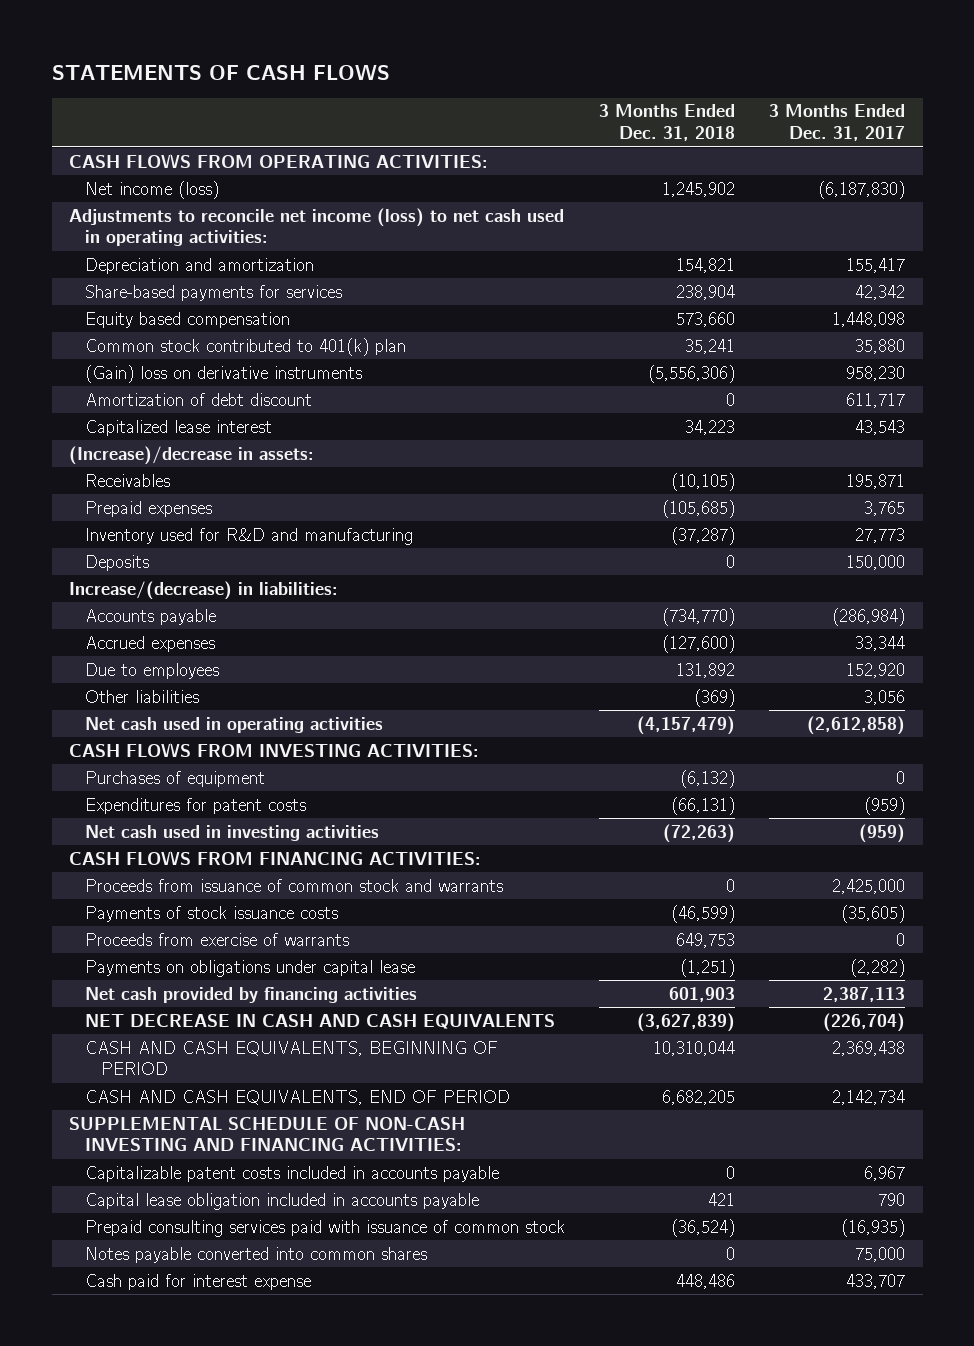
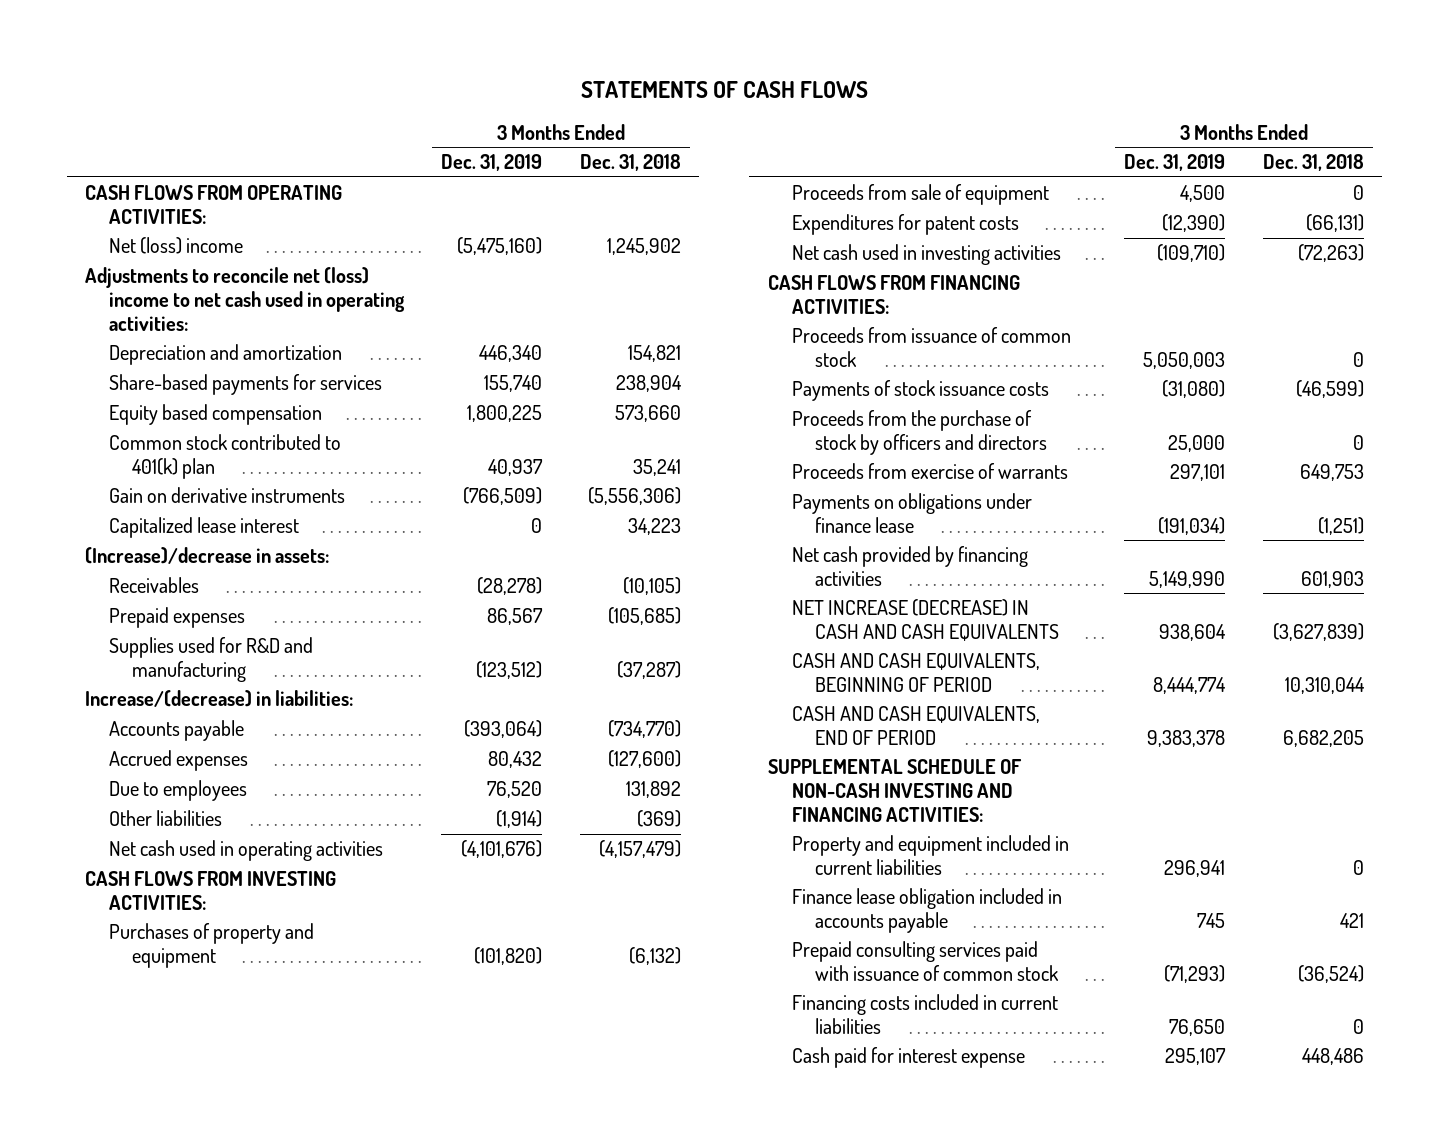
- | 3 Months Ended Dec. 31, 2018 | 3 Months Ended Dec. 31, 2017
+ | 3 Months Ended Dec. 31, 2019 | 3 Months Ended Dec. 31, 2018
- Net income (loss) | 1,245,902 | (6,187,830)
- Adjustments to reconcile net income (loss) to net cash used in operating activities:
+ Net (loss) income | (5,475,160) | 1,245,902
+ Adjustments to reconcile net (loss) income to net cash used in operating activities:
- (Gain) loss on derivative instruments | (5,556,306) | 958,230
- Amortization of debt discount | 0 | 611,717
+ Gain on derivative instruments | (766,509) | (5,556,306)
- Inventory used for R&D and manufacturing | (37,287) | 27,773
- Deposits | 0 | 150,000
+ Supplies used for R&D and manufacturing | (123,512) | (37,287)
- Purchases of equipment | (6,132) | 0
+ Purchases of property and equipment | (101,820) | (6,132)
+ Proceeds from sale of equipment | 4,500 | 0
- Proceeds from issuance of common stock and warrants | 0 | 2,425,000
+ Proceeds from issuance of common stock | 5,050,003 | 0
+ Proceeds from the purchase of stock by officers and directors | 25,000 | 0
- Payments on obligations under capital lease | (1,251) | (2,282)
+ Payments on obligations under finance lease | (191,034) | (1,251)
- NET DECREASE IN CASH AND CASH EQUIVALENTS | (3,627,839) | (226,704)
+ NET INCREASE (DECREASE) IN CASH AND CASH EQUIVALENTS | 938,604 | (3,627,839)
- Capitalizable patent costs included in accounts payable | 0 | 6,967
- Capital lease obligation included in accounts payable | 421 | 790
+ Property and equipment included in current liabilities | 296,941 | 0
+ Finance lease obligation included in accounts payable | 745 | 421
- Notes payable converted into common shares | 0 | 75,000
+ Financing costs included in current liabilities | 76,650 | 0

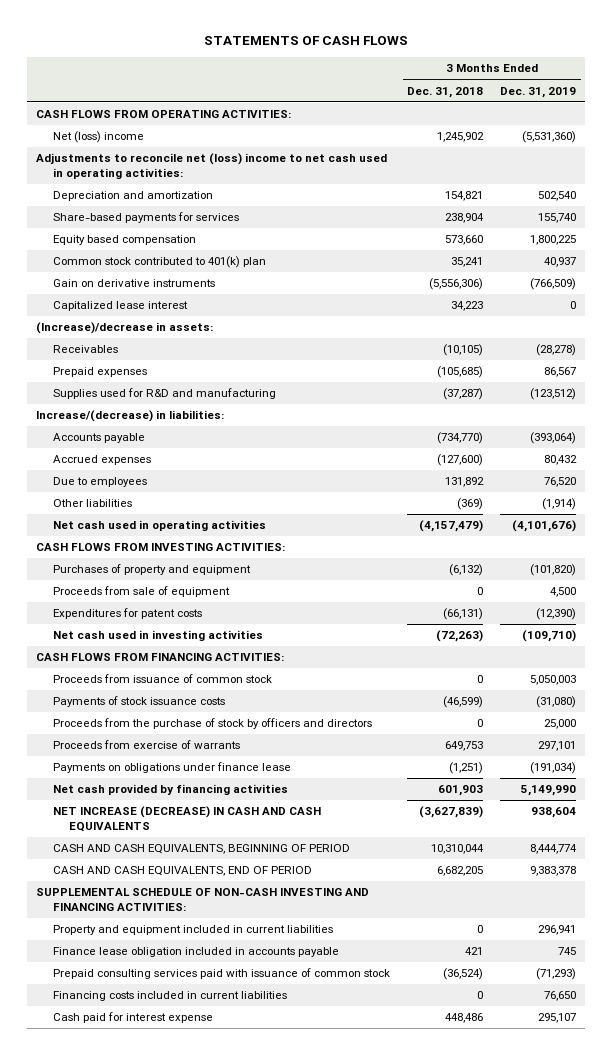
- | 3 Months Ended Dec. 31, 2019 | 3 Months Ended Dec. 31, 2018
+ | 3 Months Ended Dec. 31, 2018 | 3 Months Ended Dec. 31, 2019
- Net (loss) income | (5,475,160) | 1,245,902
+ Net (loss) income | 1,245,902 | (5,531,360)
- Depreciation and amortization | 446,340 | 154,821
+ Depreciation and amortization | 154,821 | 502,540

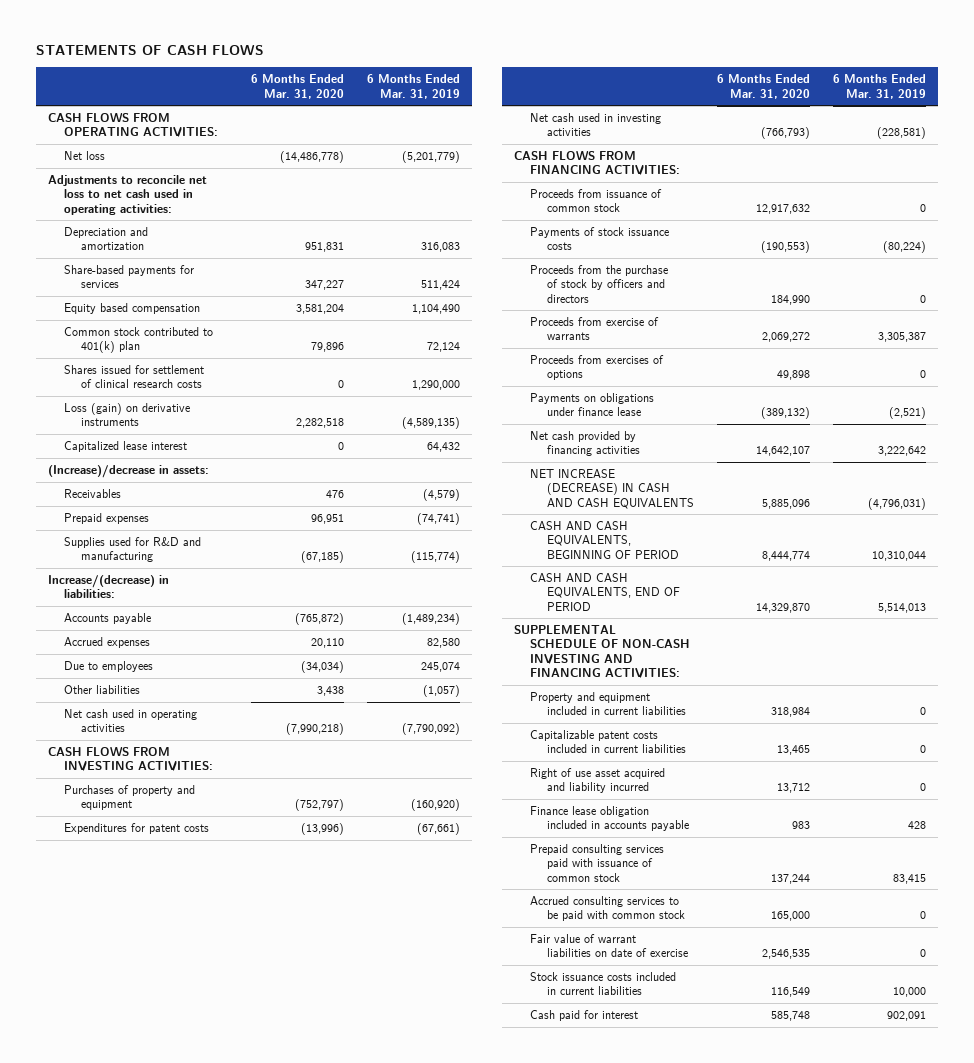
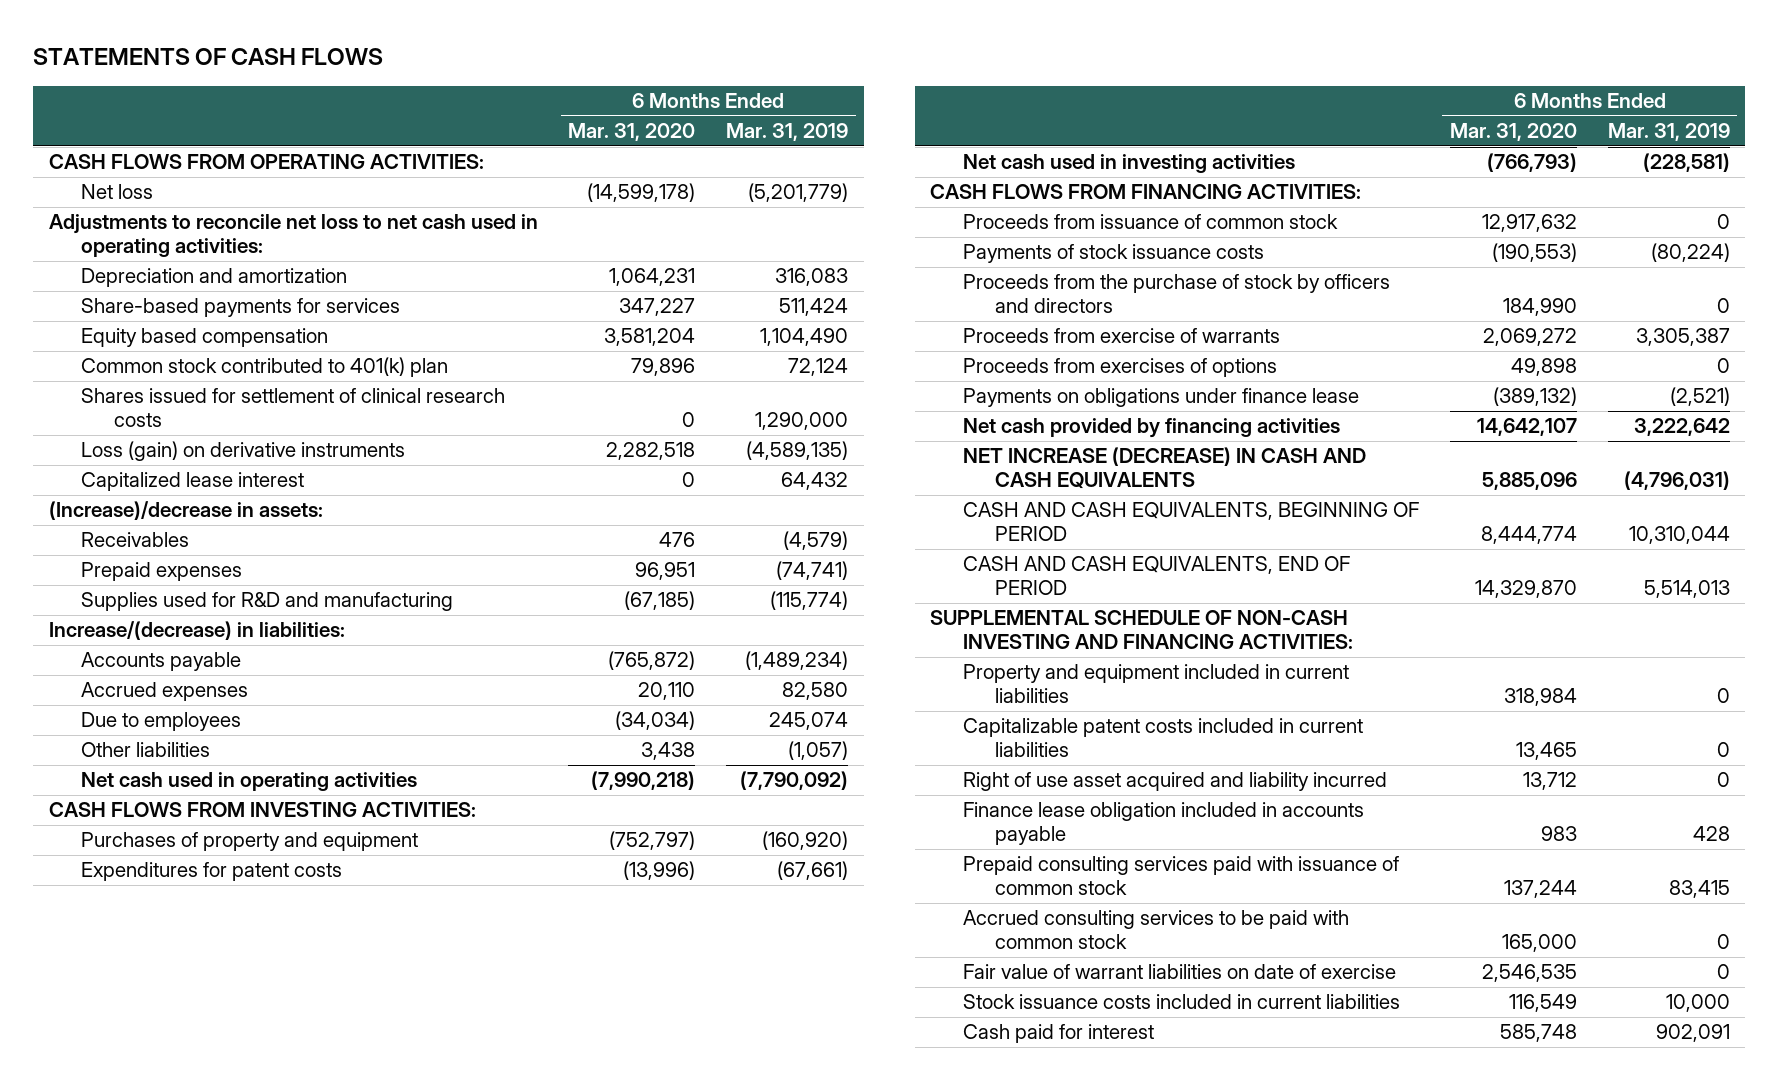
- Net loss | (14,486,778) | (5,201,779)
+ Net loss | (14,599,178) | (5,201,779)
- Depreciation and amortization | 951,831 | 316,083
+ Depreciation and amortization | 1,064,231 | 316,083

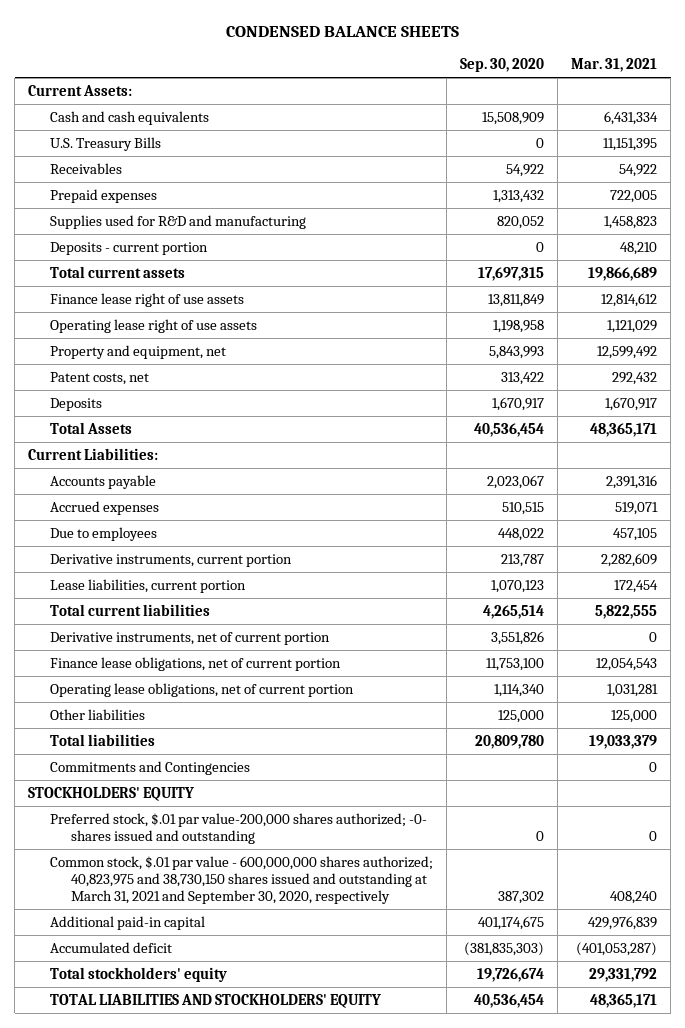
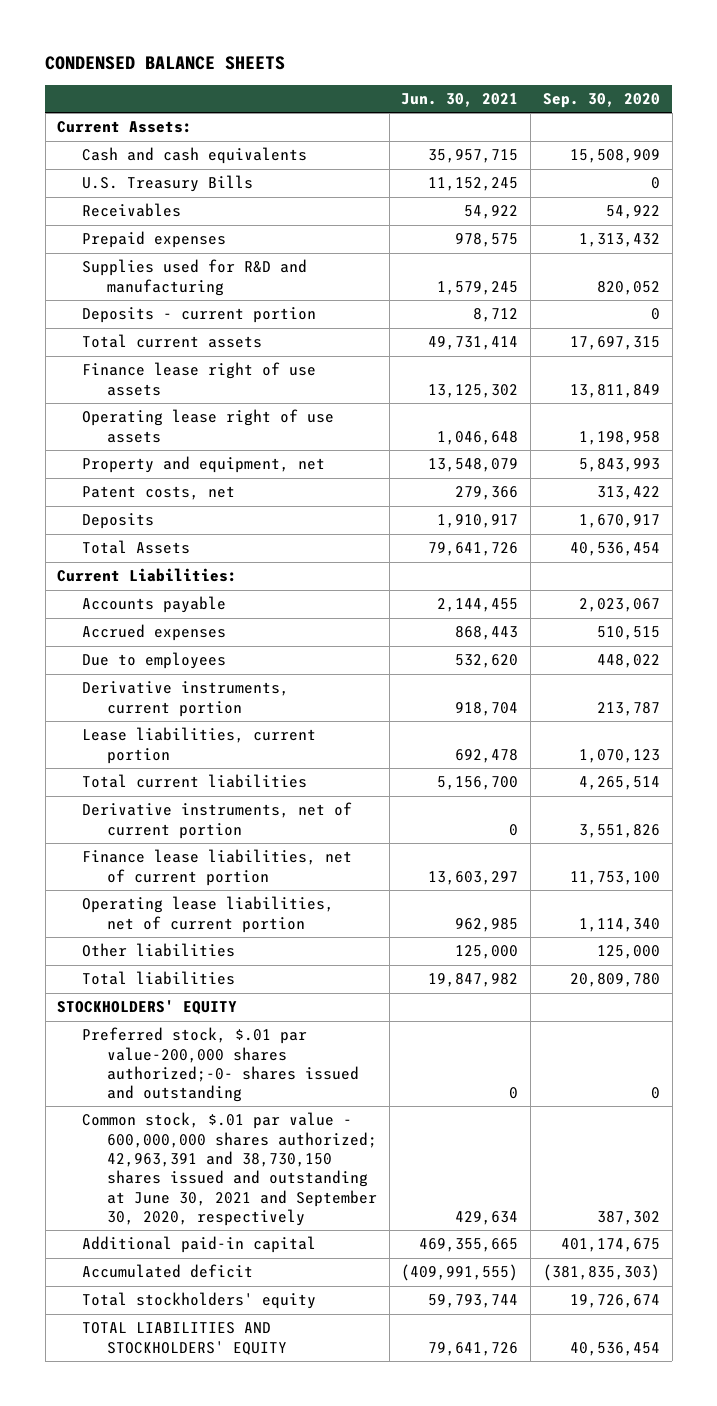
- | Sep. 30, 2020 | Mar. 31, 2021
+ | Jun. 30, 2021 | Sep. 30, 2020
- Finance lease obligations, net of current portion | 11,753,100 | 12,054,543
- Operating lease obligations, net of current portion | 1,114,340 | 1,031,281
+ Finance lease liabilities, net of current portion | 13,603,297 | 11,753,100
+ Operating lease liabilities, net of current portion | 962,985 | 1,114,340
- Commitments and Contingencies | | 0
- Preferred stock, $.01 par value-200,000 shares authorized; -0- shares issued and outstanding | 0 | 0
- Common stock, $.01 par value - 600,000,000 shares authorized; 40,823,975 and 38,730,150 shares issued and outstanding at March 31, 2021 and September 30, 2020, respectively | 387,302 | 408,240
+ Preferred stock, $.01 par value-200,000 shares authorized;-0- shares issued and outstanding | 0 | 0
+ Common stock, $.01 par value - 600,000,000 shares authorized; 42,963,391 and 38,730,150 shares issued and outstanding at June 30, 2021 and September 30, 2020, respectively | 429,634 | 387,302

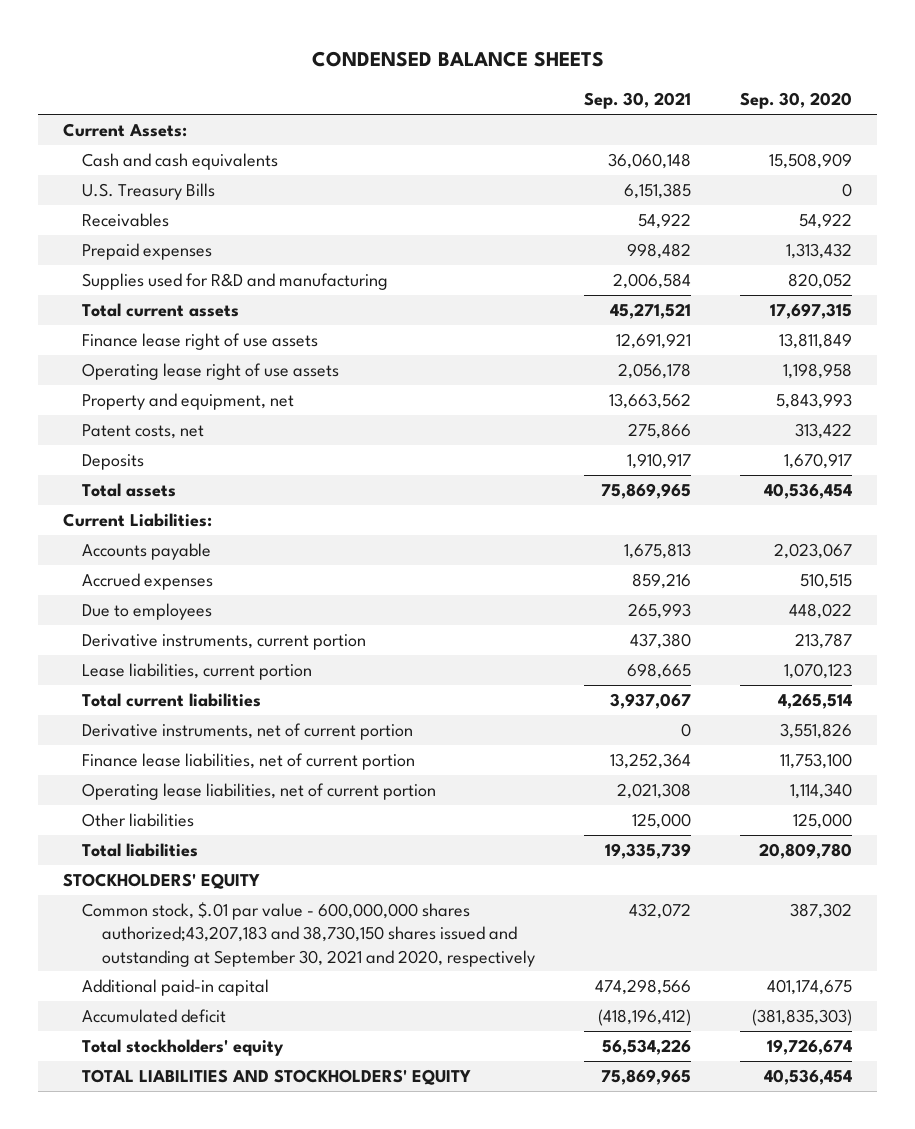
- | Jun. 30, 2021 | Sep. 30, 2020
+ | Sep. 30, 2021 | Sep. 30, 2020
- Deposits - current portion | 8,712 | 0
- Total Assets | 79,641,726 | 40,536,454
+ Total assets | 75,869,965 | 40,536,454
- Preferred stock, $.01 par value-200,000 shares authorized;-0- shares issued and outstanding | 0 | 0
- Common stock, $.01 par value - 600,000,000 shares authorized; 42,963,391 and 38,730,150 shares issued and outstanding at June 30, 2021 and September 30, 2020, respectively | 429,634 | 387,302
+ Common stock, $.01 par value - 600,000,000 shares authorized;43,207,183 and 38,730,150 shares issued and outstanding at September 30, 2021 and 2020, respectively | 432,072 | 387,302

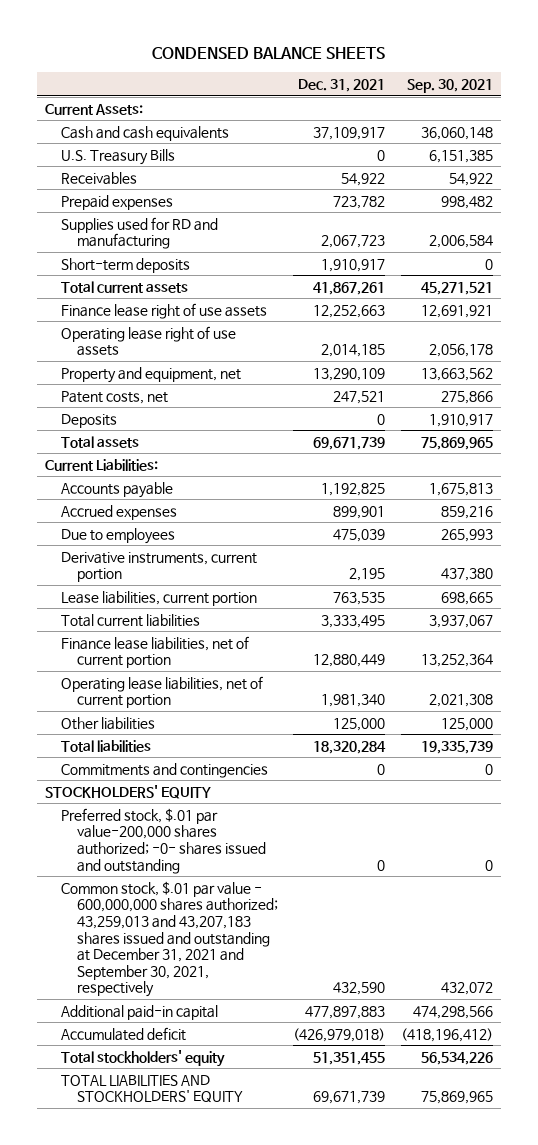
- | Sep. 30, 2021 | Sep. 30, 2020
+ | Dec. 31, 2021 | Sep. 30, 2021
- Supplies used for R&D and manufacturing | 2,006,584 | 820,052
+ Supplies used for RD and manufacturing | 2,067,723 | 2,006,584
+ Short-term deposits | 1,910,917 | 0
- Derivative instruments, net of current portion | 0 | 3,551,826
+ Commitments and contingencies | 0 | 0
- Common stock, $.01 par value - 600,000,000 shares authorized;43,207,183 and 38,730,150 shares issued and outstanding at September 30, 2021 and 2020, respectively | 432,072 | 387,302
+ Preferred stock, $.01 par value-200,000 shares authorized; -0- shares issued and outstanding | 0 | 0
+ Common stock, $.01 par value - 600,000,000 shares authorized; 43,259,013 and 43,207,183 shares issued and outstanding at December 31, 2021 and September 30, 2021, respectively | 432,590 | 432,072

